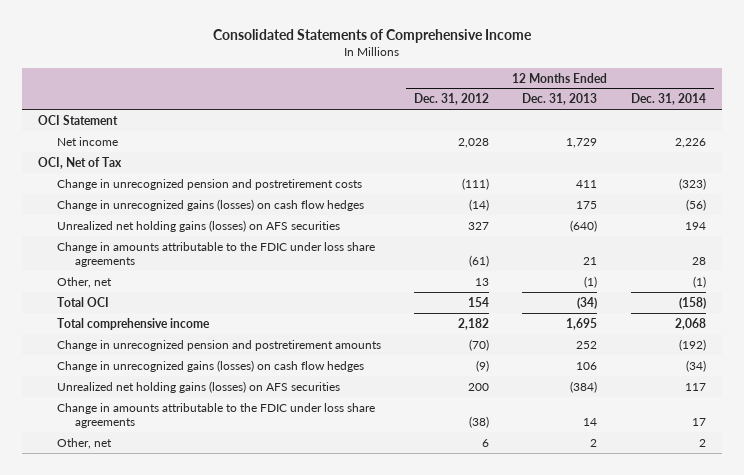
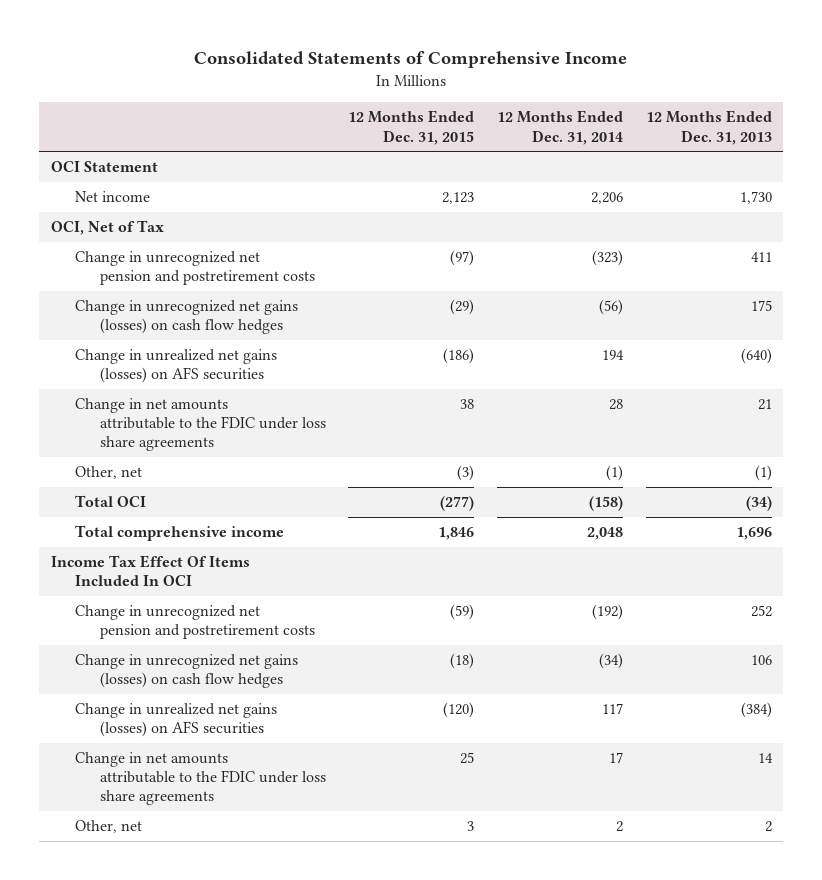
- | 12 Months Ended Dec. 31, 2012 | 12 Months Ended Dec. 31, 2013 | 12 Months Ended Dec. 31, 2014
+ | 12 Months Ended Dec. 31, 2015 | 12 Months Ended Dec. 31, 2014 | 12 Months Ended Dec. 31, 2013
- Net income | 2,028 | 1,729 | 2,226
+ Net income | 2,123 | 2,206 | 1,730
- Change in unrecognized pension and postretirement costs | (111) | 411 | (323)
- Change in unrecognized gains (losses) on cash flow hedges | (14) | 175 | (56)
- Unrealized net holding gains (losses) on AFS securities | 327 | (640) | 194
- Change in amounts attributable to the FDIC under loss share agreements | (61) | 21 | 28
+ Change in unrecognized net pension and postretirement costs | (97) | (323) | 411
+ Change in unrecognized net gains (losses) on cash flow hedges | (29) | (56) | 175
+ Change in unrealized net gains (losses) on AFS securities | (186) | 194 | (640)
+ Change in net amounts attributable to the FDIC under loss share agreements | 38 | 28 | 21
- Total comprehensive income | 2,182 | 1,695 | 2,068
- Change in unrecognized pension and postretirement amounts | (70) | 252 | (192)
- Change in unrecognized gains (losses) on cash flow hedges | (9) | 106 | (34)
- Unrealized net holding gains (losses) on AFS securities | 200 | (384) | 117
- Change in amounts attributable to the FDIC under loss share agreements | (38) | 14 | 17
+ Total comprehensive income | 1,846 | 2,048 | 1,696
+ Income Tax Effect Of Items Included In OCI
+ Change in unrecognized net pension and postretirement costs | (59) | (192) | 252
+ Change in unrecognized net gains (losses) on cash flow hedges | (18) | (34) | 106
+ Change in unrealized net gains (losses) on AFS securities | (120) | 117 | (384)
+ Change in net amounts attributable to the FDIC under loss share agreements | 25 | 17 | 14

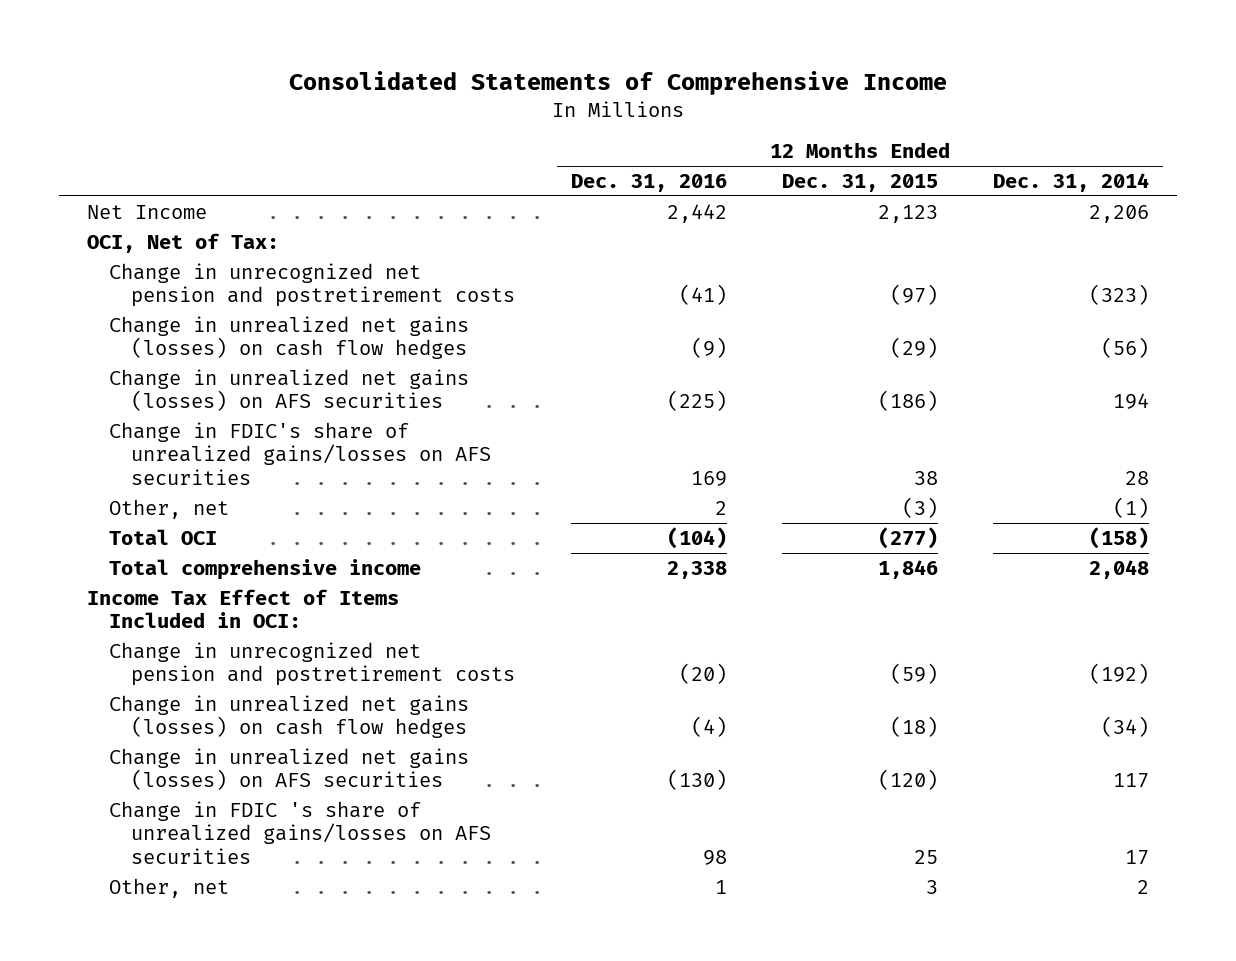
- | 12 Months Ended Dec. 31, 2015 | 12 Months Ended Dec. 31, 2014 | 12 Months Ended Dec. 31, 2013
+ | 12 Months Ended Dec. 31, 2016 | 12 Months Ended Dec. 31, 2015 | 12 Months Ended Dec. 31, 2014
- OCI Statement
- Net income | 2,123 | 2,206 | 1,730
- OCI, Net of Tax
+ Net Income | 2,442 | 2,123 | 2,206
+ OCI, Net of Tax:
- Change in unrecognized net gains (losses) on cash flow hedges | (29) | (56) | 175
+ Change in unrealized net gains (losses) on cash flow hedges | (9) | (29) | (56)
- Change in net amounts attributable to the FDIC under loss share agreements | 38 | 28 | 21
+ Change in FDIC's share of unrealized gains/losses on AFS securities | 169 | 38 | 28
- Income Tax Effect Of Items Included In OCI
+ Income Tax Effect of Items Included in OCI:
- Change in unrecognized net gains (losses) on cash flow hedges | (18) | (34) | 106
+ Change in unrealized net gains (losses) on cash flow hedges | (4) | (18) | (34)
- Change in net amounts attributable to the FDIC under loss share agreements | 25 | 17 | 14
+ Change in FDIC 's share of unrealized gains/losses on AFS securities | 98 | 25 | 17

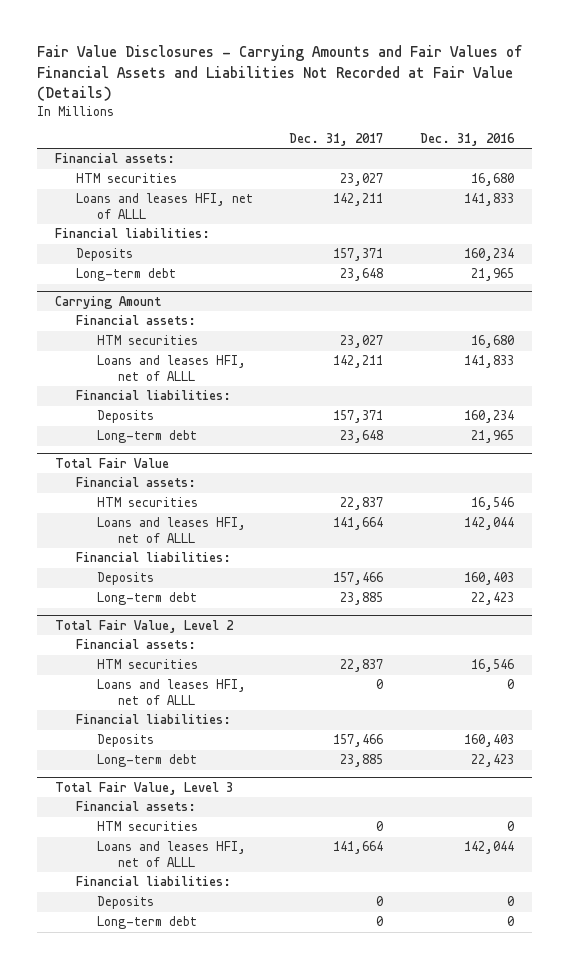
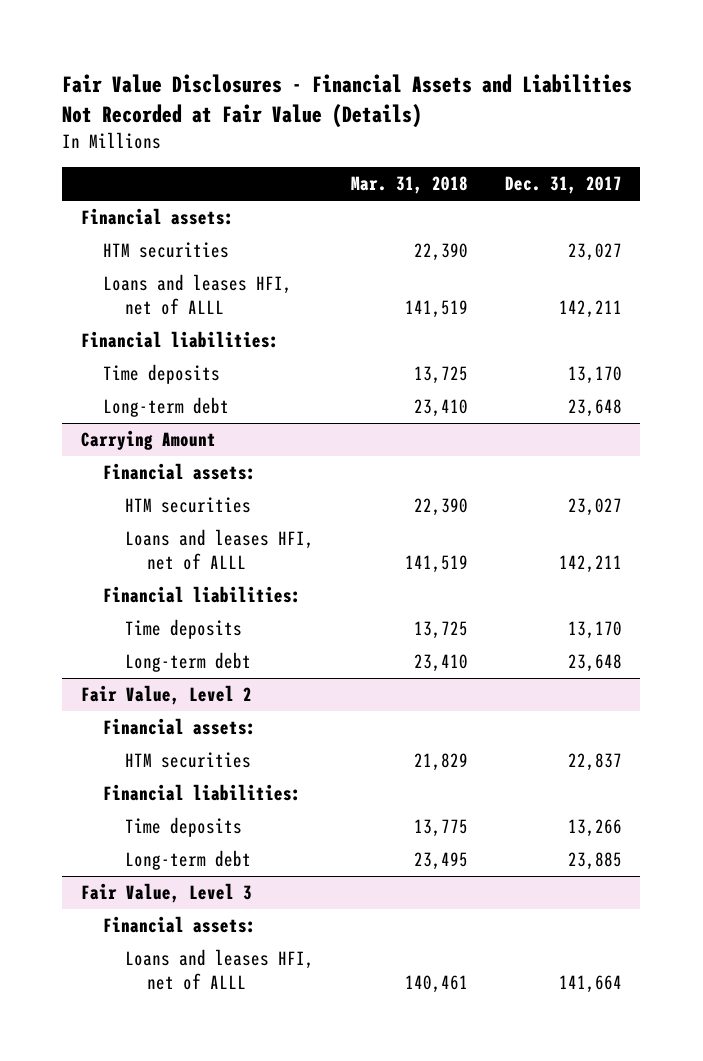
- Fair Value Disclosures - Carrying Amounts and Fair Values of Financial Assets and Liabilities Not Recorded at Fair Value (Details)
+ Fair Value Disclosures - Financial Assets and Liabilities Not Recorded at Fair Value (Details)
- | Dec. 31, 2017 | Dec. 31, 2016
+ | Mar. 31, 2018 | Dec. 31, 2017
- Deposits | 157,371 | 160,234
+ Time deposits | 13,725 | 13,170
@ Carrying Amount
- Deposits | 157,371 | 160,234
+ Time deposits | 13,725 | 13,170
- Total Fair Value
- Financial assets:
- HTM securities | 22,837 | 16,546
- Loans and leases HFI, net of ALLL | 141,664 | 142,044
- Financial liabilities:
- Deposits | 157,466 | 160,403
- Long-term debt | 23,885 | 22,423
- Total Fair Value, Level 2
+ Fair Value, Level 2
- Loans and leases HFI, net of ALLL | 0 | 0
- Deposits | 157,466 | 160,403
+ Time deposits | 13,775 | 13,266
- Total Fair Value, Level 3
+ Fair Value, Level 3
- HTM securities | 0 | 0
- Financial liabilities:
- Deposits | 0 | 0
- Long-term debt | 0 | 0

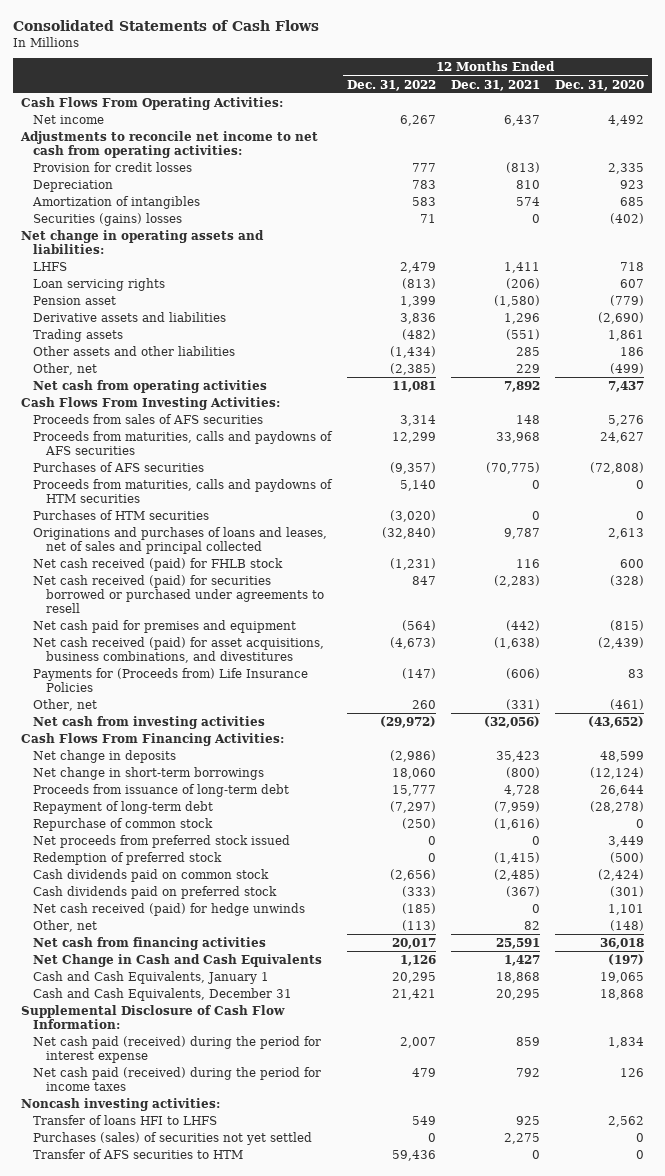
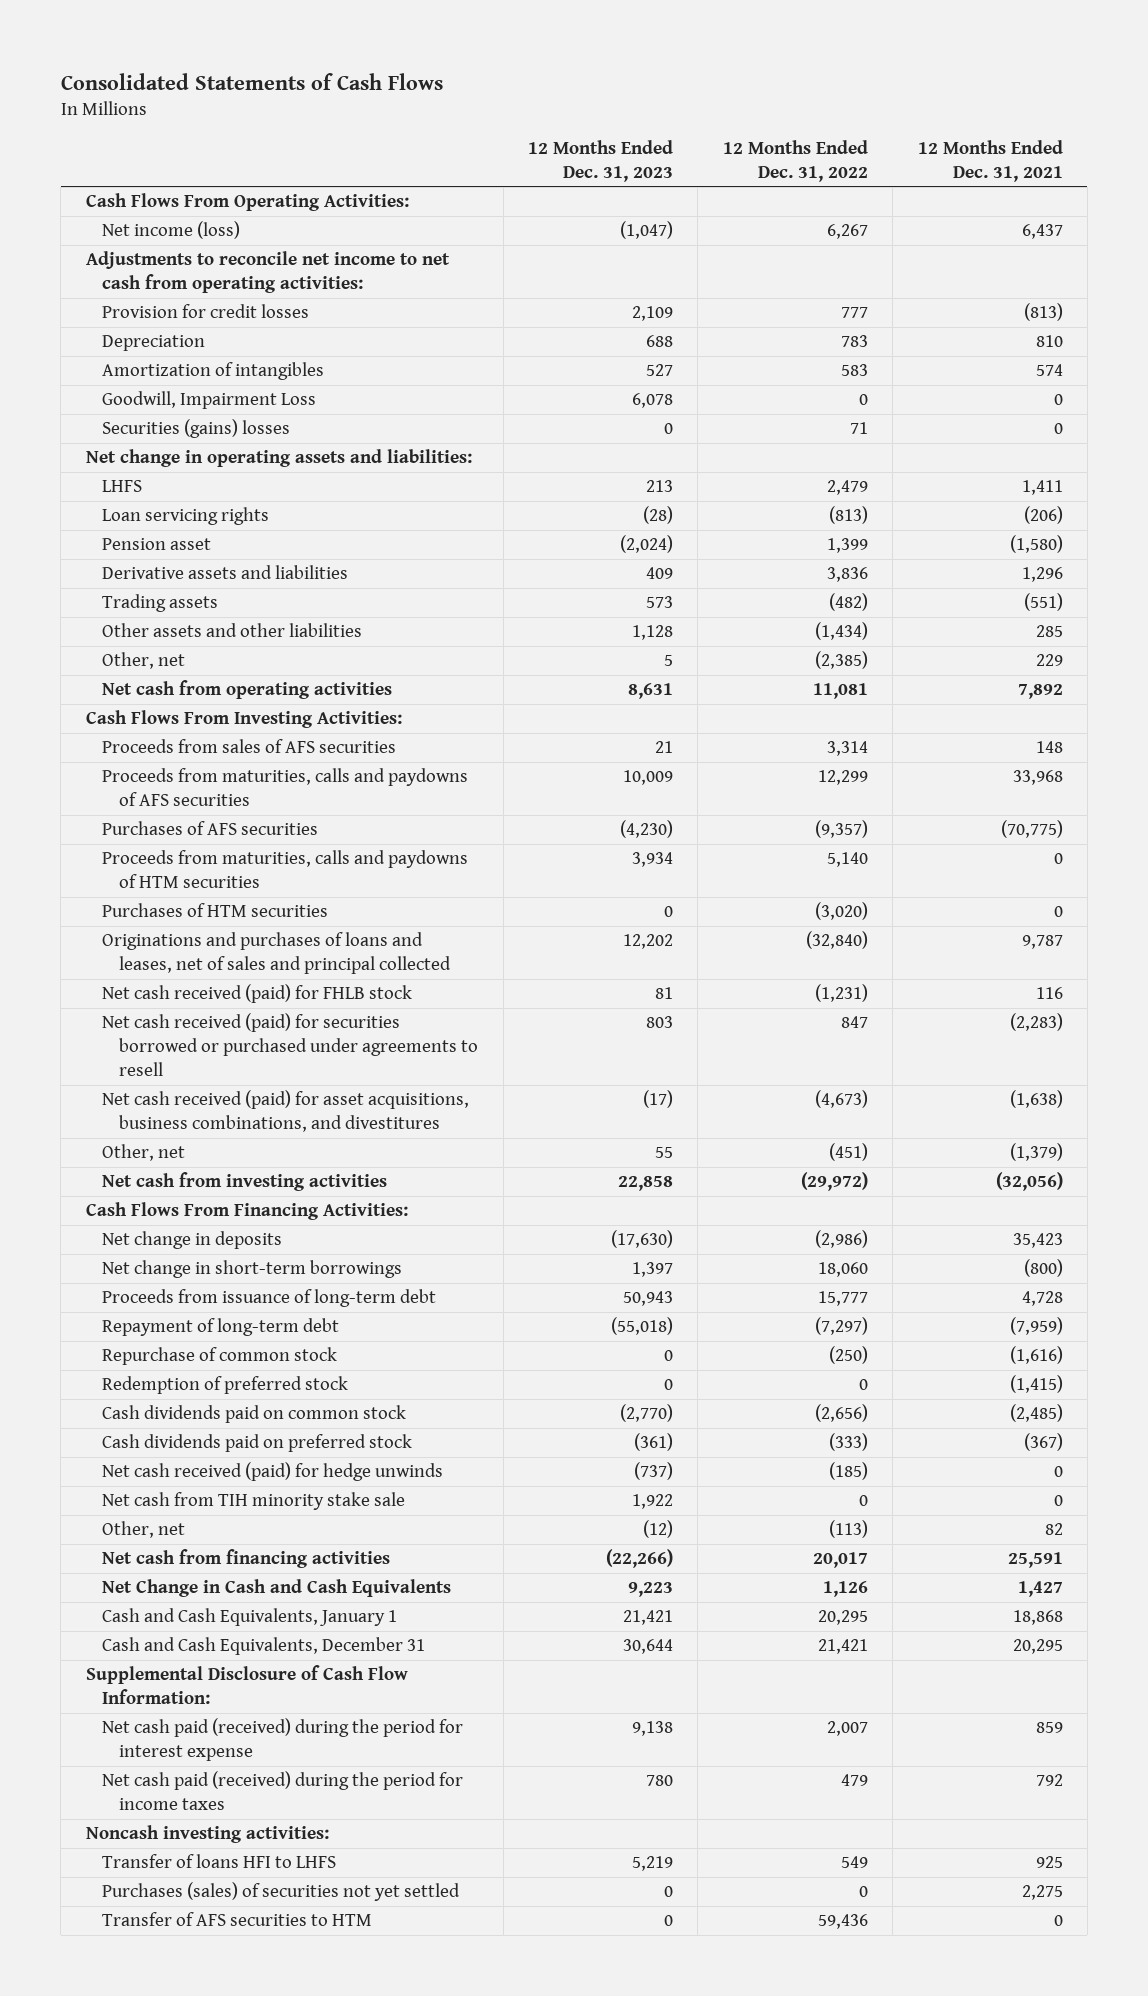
- | 12 Months Ended Dec. 31, 2022 | 12 Months Ended Dec. 31, 2021 | 12 Months Ended Dec. 31, 2020
+ | 12 Months Ended Dec. 31, 2023 | 12 Months Ended Dec. 31, 2022 | 12 Months Ended Dec. 31, 2021
- Net income | 6,267 | 6,437 | 4,492
+ Net income (loss) | (1,047) | 6,267 | 6,437
+ Goodwill, Impairment Loss | 6,078 | 0 | 0
- Net cash paid for premises and equipment | (564) | (442) | (815)
- Payments for (Proceeds from) Life Insurance Policies | (147) | (606) | 83
- Other, net | 260 | (331) | (461)
+ Other, net | 55 | (451) | (1,379)
- Net proceeds from preferred stock issued | 0 | 0 | 3,449
+ Net cash from TIH minority stake sale | 1,922 | 0 | 0

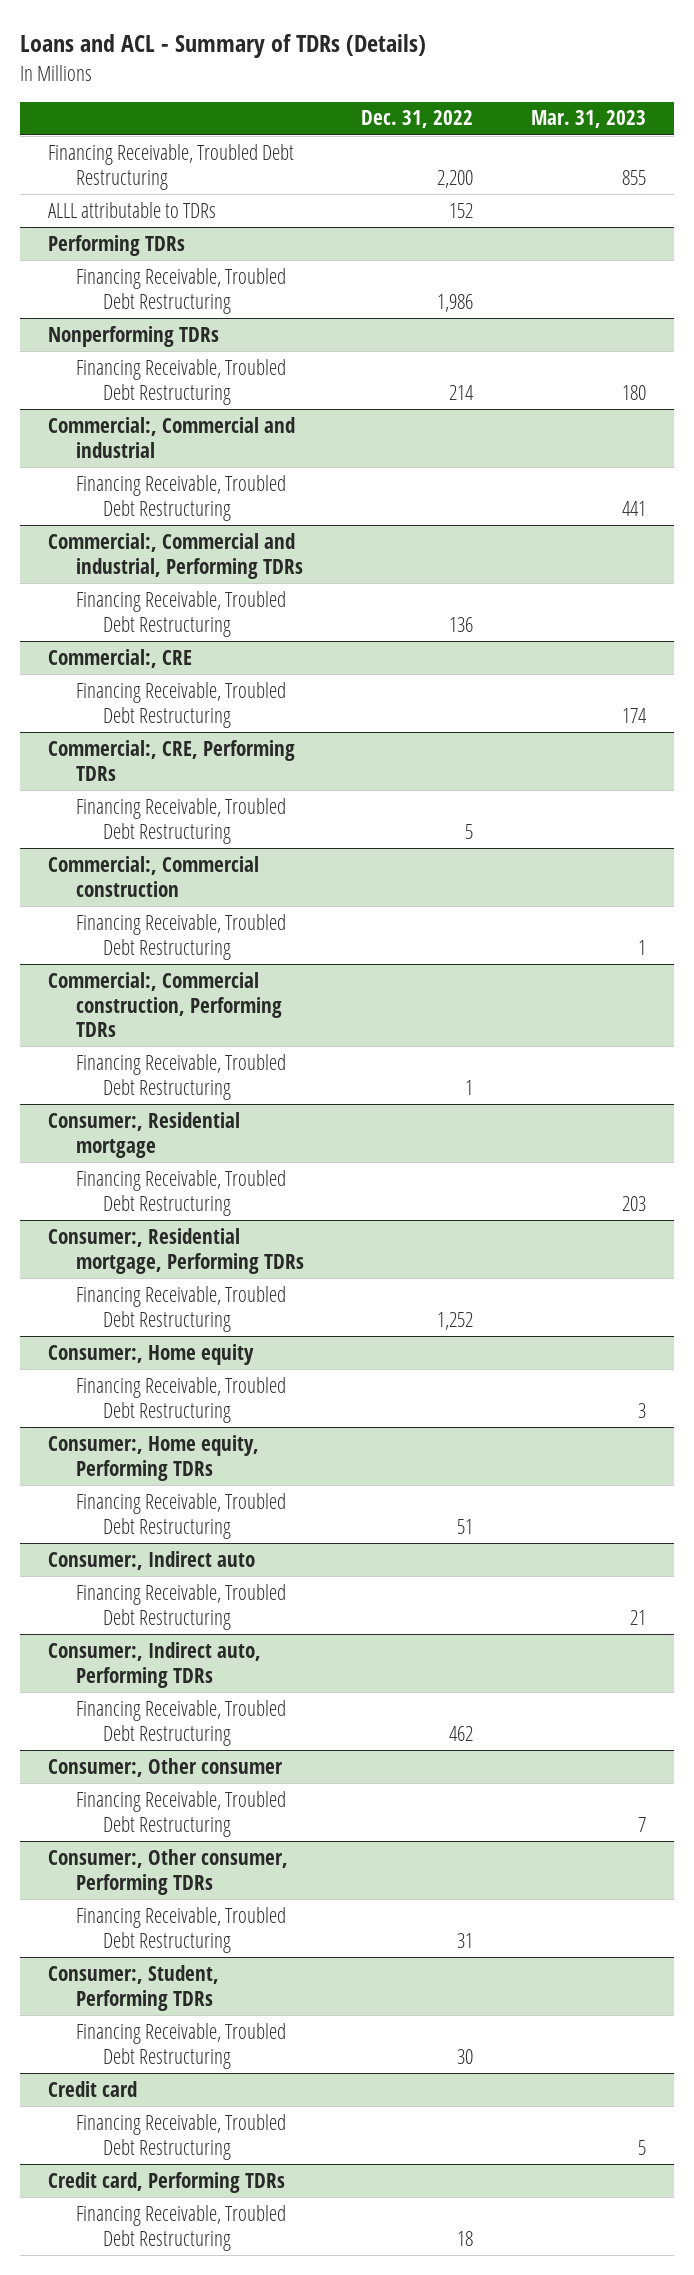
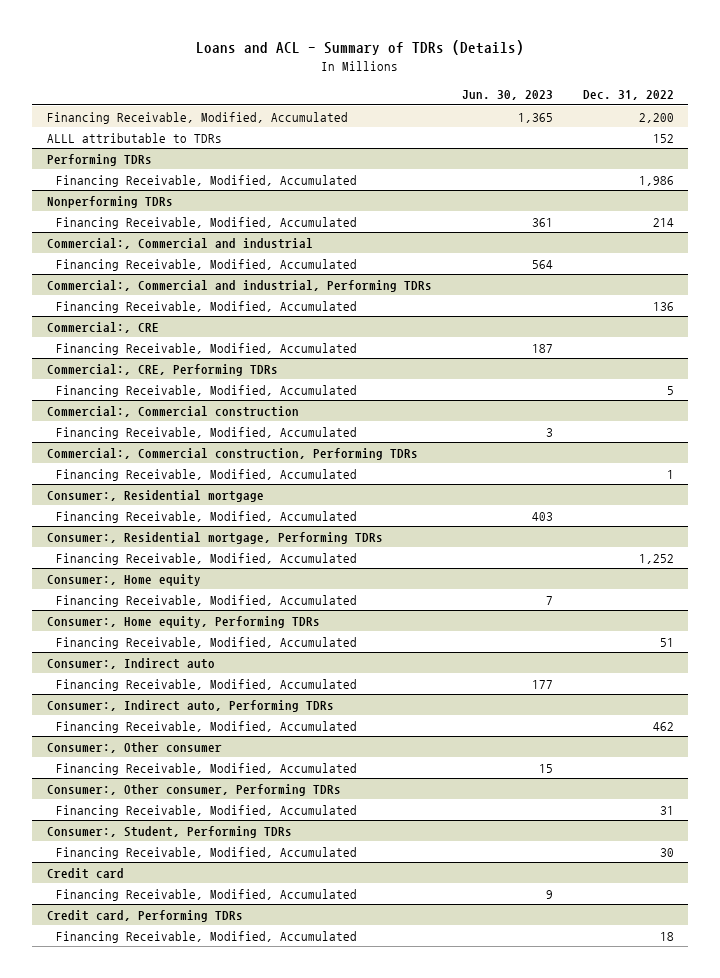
- | Dec. 31, 2022 | Mar. 31, 2023
+ | Jun. 30, 2023 | Dec. 31, 2022
- Financing Receivable, Troubled Debt Restructuring | 2,200 | 855
+ Financing Receivable, Modified, Accumulated | 1,365 | 2,200
@ Performing TDRs
- Financing Receivable, Troubled Debt Restructuring | 1,986 |
+ Financing Receivable, Modified, Accumulated | | 1,986
@ Nonperforming TDRs
- Financing Receivable, Troubled Debt Restructuring | 214 | 180
+ Financing Receivable, Modified, Accumulated | 361 | 214
@ Commercial:, Commercial and industrial
- Financing Receivable, Troubled Debt Restructuring | | 441
+ Financing Receivable, Modified, Accumulated | 564 |
@ Commercial:, Commercial and industrial, Performing TDRs
- Financing Receivable, Troubled Debt Restructuring | 136 |
+ Financing Receivable, Modified, Accumulated | | 136
@ Commercial:, CRE
- Financing Receivable, Troubled Debt Restructuring | | 174
+ Financing Receivable, Modified, Accumulated | 187 |
@ Commercial:, CRE, Performing TDRs
- Financing Receivable, Troubled Debt Restructuring | 5 |
+ Financing Receivable, Modified, Accumulated | | 5
@ Commercial:, Commercial construction
- Financing Receivable, Troubled Debt Restructuring | | 1
+ Financing Receivable, Modified, Accumulated | 3 |
@ Commercial:, Commercial construction, Performing TDRs
- Financing Receivable, Troubled Debt Restructuring | 1 |
+ Financing Receivable, Modified, Accumulated | | 1
@ Consumer:, Residential mortgage
- Financing Receivable, Troubled Debt Restructuring | | 203
+ Financing Receivable, Modified, Accumulated | 403 |
@ Consumer:, Residential mortgage, Performing TDRs
- Financing Receivable, Troubled Debt Restructuring | 1,252 |
+ Financing Receivable, Modified, Accumulated | | 1,252
@ Consumer:, Home equity
- Financing Receivable, Troubled Debt Restructuring | | 3
+ Financing Receivable, Modified, Accumulated | 7 |
@ Consumer:, Home equity, Performing TDRs
- Financing Receivable, Troubled Debt Restructuring | 51 |
+ Financing Receivable, Modified, Accumulated | | 51
@ Consumer:, Indirect auto
- Financing Receivable, Troubled Debt Restructuring | | 21
+ Financing Receivable, Modified, Accumulated | 177 |
@ Consumer:, Indirect auto, Performing TDRs
- Financing Receivable, Troubled Debt Restructuring | 462 |
+ Financing Receivable, Modified, Accumulated | | 462
@ Consumer:, Other consumer
- Financing Receivable, Troubled Debt Restructuring | | 7
+ Financing Receivable, Modified, Accumulated | 15 |
@ Consumer:, Other consumer, Performing TDRs
- Financing Receivable, Troubled Debt Restructuring | 31 |
+ Financing Receivable, Modified, Accumulated | | 31
@ Consumer:, Student, Performing TDRs
- Financing Receivable, Troubled Debt Restructuring | 30 |
+ Financing Receivable, Modified, Accumulated | | 30
@ Credit card
- Financing Receivable, Troubled Debt Restructuring | | 5
+ Financing Receivable, Modified, Accumulated | 9 |
@ Credit card, Performing TDRs
- Financing Receivable, Troubled Debt Restructuring | 18 |
+ Financing Receivable, Modified, Accumulated | | 18

